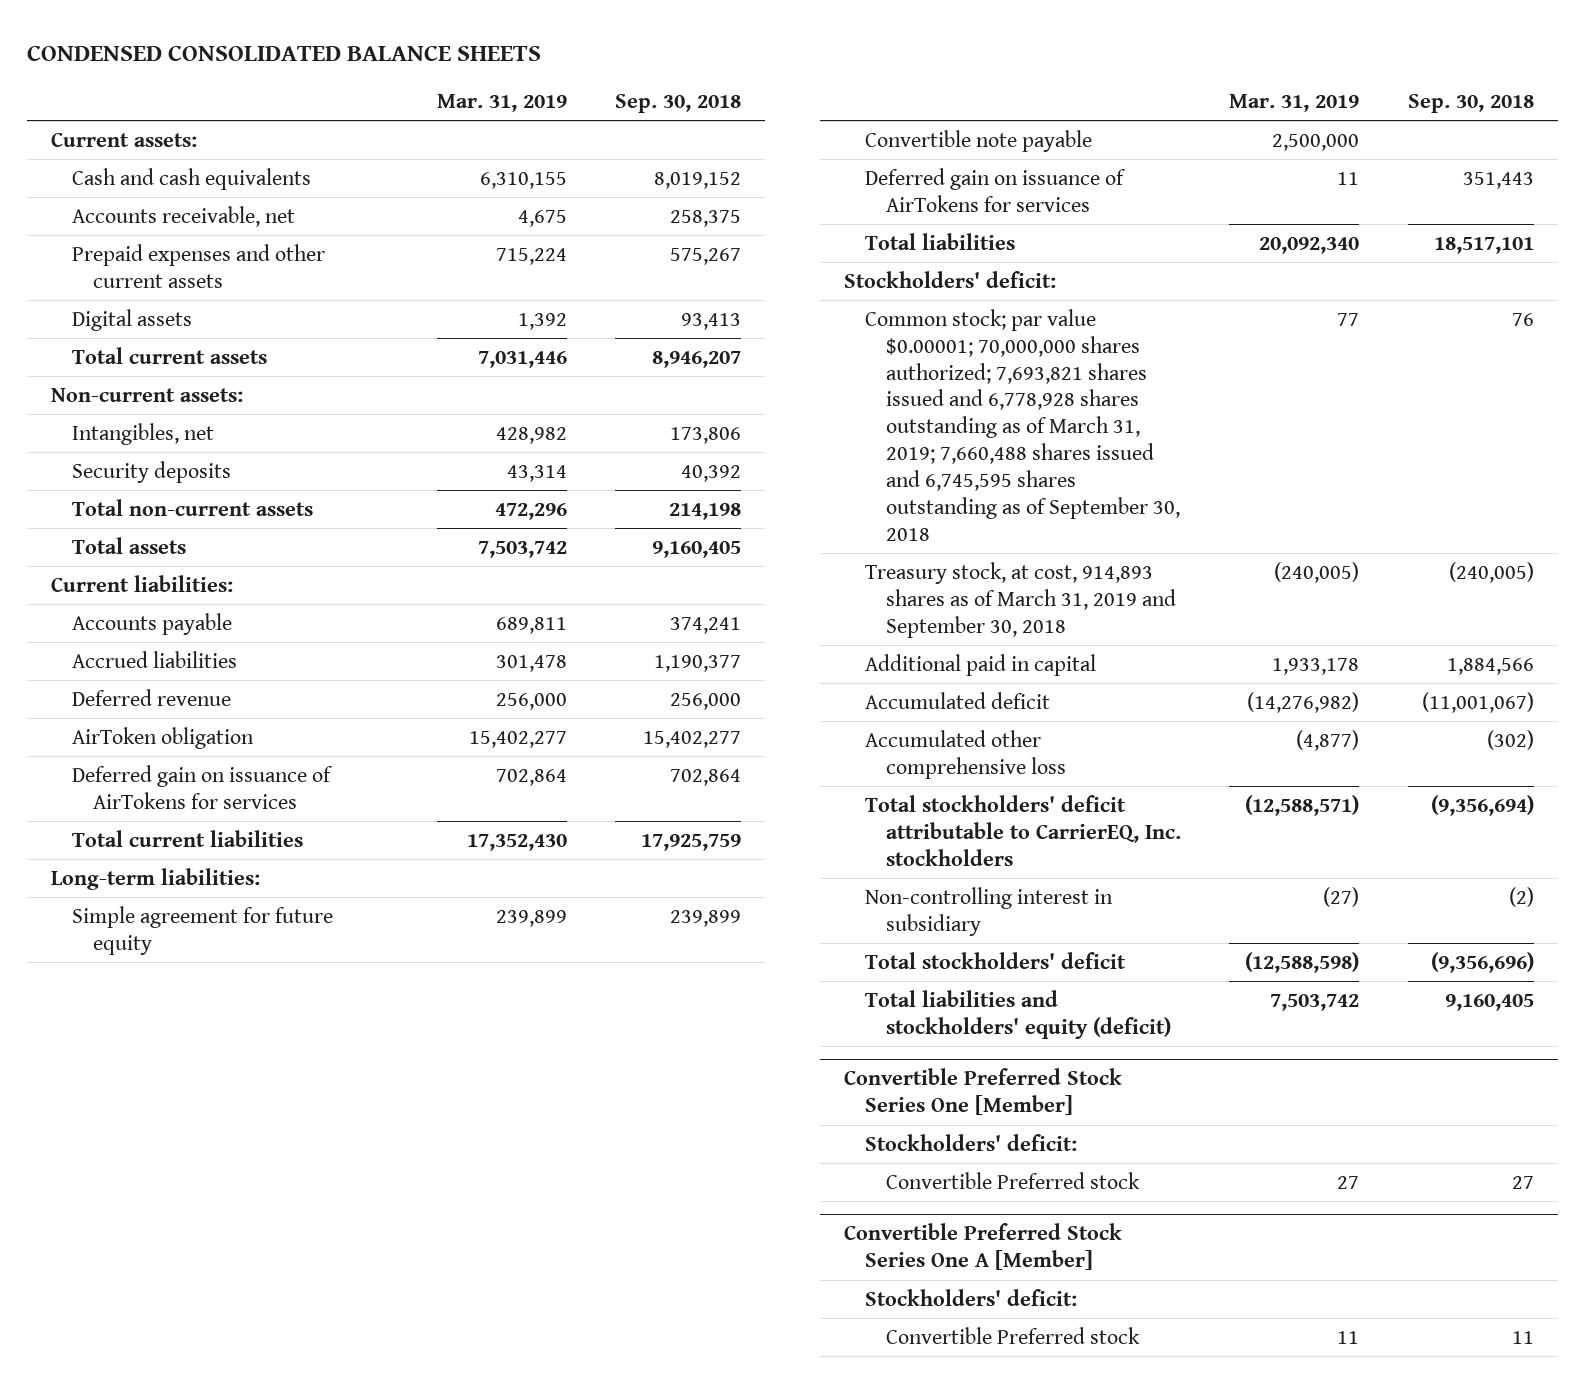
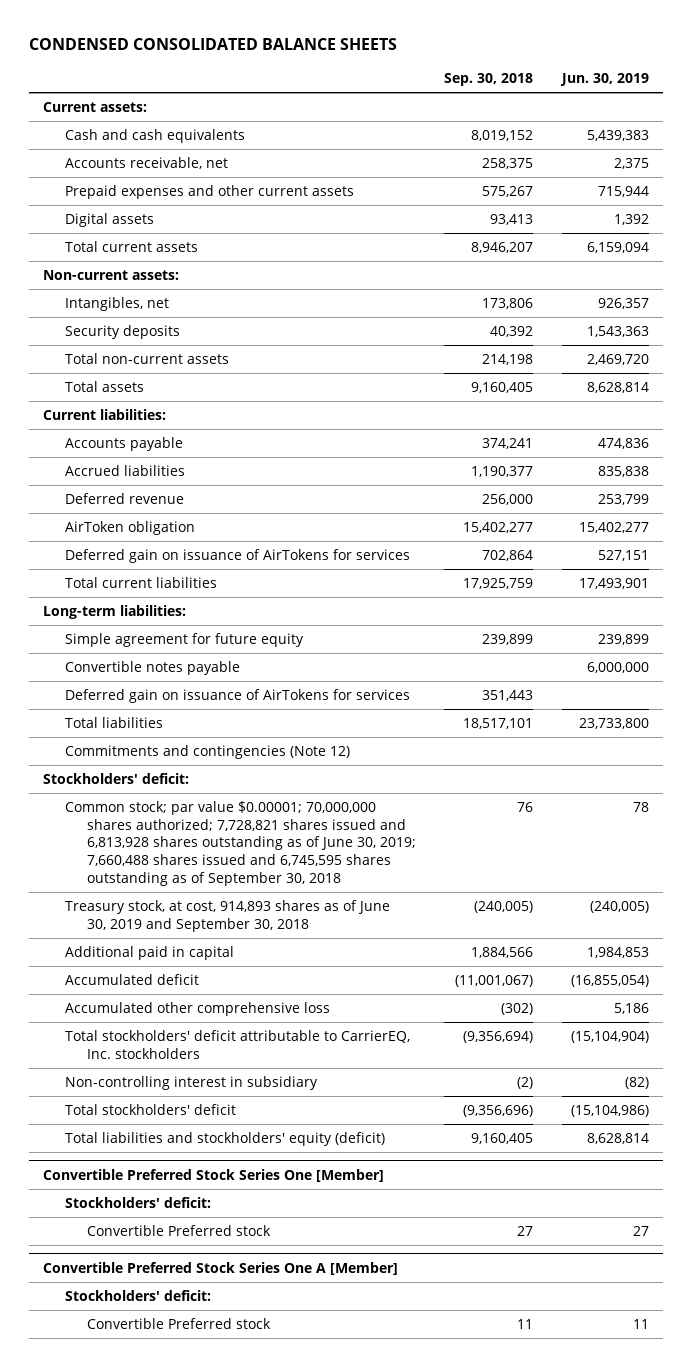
- | Mar. 31, 2019 | Sep. 30, 2018
+ | Sep. 30, 2018 | Jun. 30, 2019
- Convertible note payable | 2,500,000 |
+ Convertible notes payable | | 6,000,000
+ Commitments and contingencies (Note 12)
- Common stock; par value $0.00001; 70,000,000 shares authorized; 7,693,821 shares issued and 6,778,928 shares outstanding as of March 31, 2019; 7,660,488 shares issued and 6,745,595 shares outstanding as of September 30, 2018 | 77 | 76
- Treasury stock, at cost, 914,893 shares as of March 31, 2019 and September 30, 2018 | (240,005) | (240,005)
+ Common stock; par value $0.00001; 70,000,000 shares authorized; 7,728,821 shares issued and 6,813,928 shares outstanding as of June 30, 2019; 7,660,488 shares issued and 6,745,595 shares outstanding as of September 30, 2018 | 76 | 78
+ Treasury stock, at cost, 914,893 shares as of June 30, 2019 and September 30, 2018 | (240,005) | (240,005)

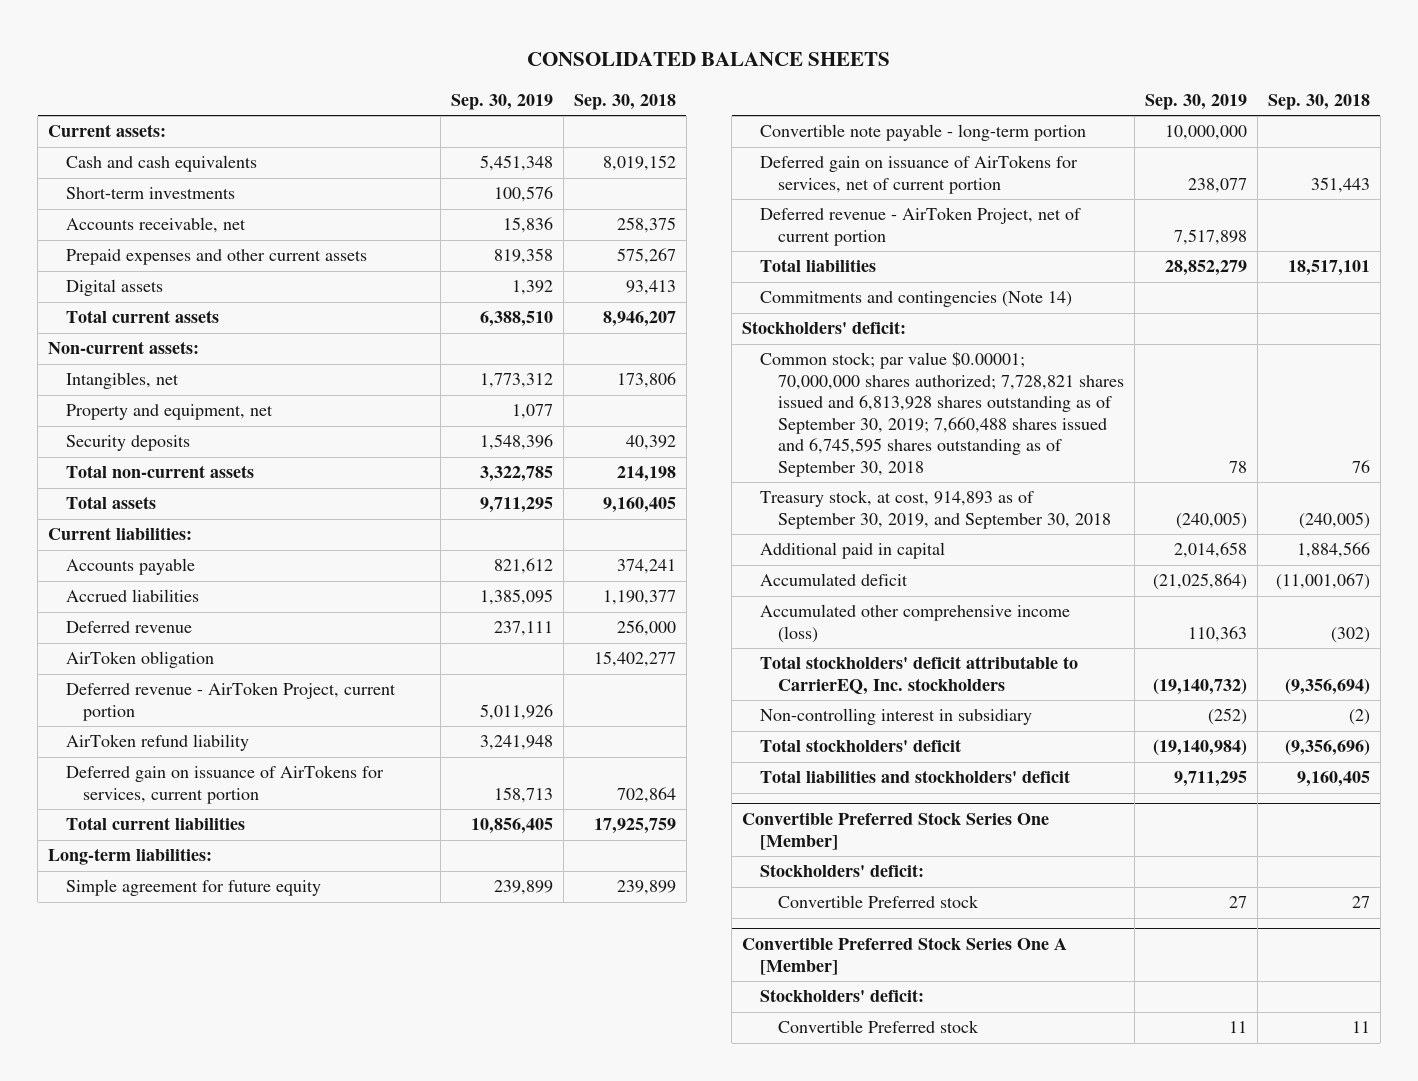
- CONDENSED CONSOLIDATED BALANCE SHEETS
+ CONSOLIDATED BALANCE SHEETS
- | Sep. 30, 2018 | Jun. 30, 2019
+ | Sep. 30, 2019 | Sep. 30, 2018
+ Short-term investments | 100,576 |
+ Property and equipment, net | 1,077 |
- Deferred gain on issuance of AirTokens for services | 702,864 | 527,151
+ Deferred revenue - AirToken Project, current portion | 5,011,926 |
+ AirToken refund liability | 3,241,948 |
+ Deferred gain on issuance of AirTokens for services, current portion | 158,713 | 702,864
- Convertible notes payable | | 6,000,000
- Deferred gain on issuance of AirTokens for services | 351,443 |
+ Convertible note payable - long-term portion | 10,000,000 |
+ Deferred gain on issuance of AirTokens for services, net of current portion | 238,077 | 351,443
+ Deferred revenue - AirToken Project, net of current portion | 7,517,898 |
- Commitments and contingencies (Note 12)
+ Commitments and contingencies (Note 14)
- Common stock; par value $0.00001; 70,000,000 shares authorized; 7,728,821 shares issued and 6,813,928 shares outstanding as of June 30, 2019; 7,660,488 shares issued and 6,745,595 shares outstanding as of September 30, 2018 | 76 | 78
- Treasury stock, at cost, 914,893 shares as of June 30, 2019 and September 30, 2018 | (240,005) | (240,005)
+ Common stock; par value $0.00001; 70,000,000 shares authorized; 7,728,821 shares issued and 6,813,928 shares outstanding as of September 30, 2019; 7,660,488 shares issued and 6,745,595 shares outstanding as of September 30, 2018 | 78 | 76
+ Treasury stock, at cost, 914,893 as of September 30, 2019, and September 30, 2018 | (240,005) | (240,005)
- Accumulated other comprehensive loss | (302) | 5,186
+ Accumulated other comprehensive income (loss) | 110,363 | (302)
- Total liabilities and stockholders' equity (deficit) | 9,160,405 | 8,628,814
+ Total liabilities and stockholders' deficit | 9,711,295 | 9,160,405

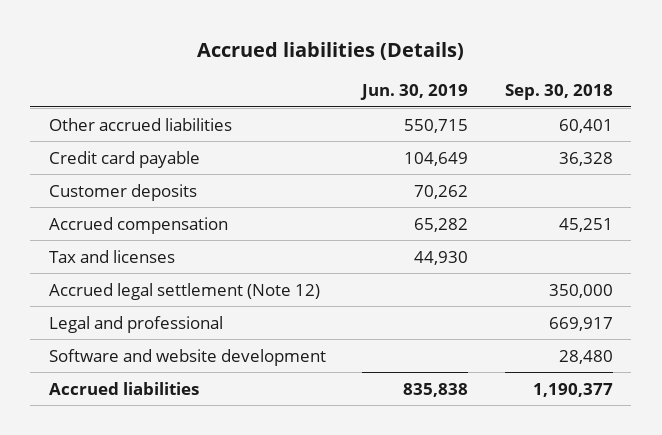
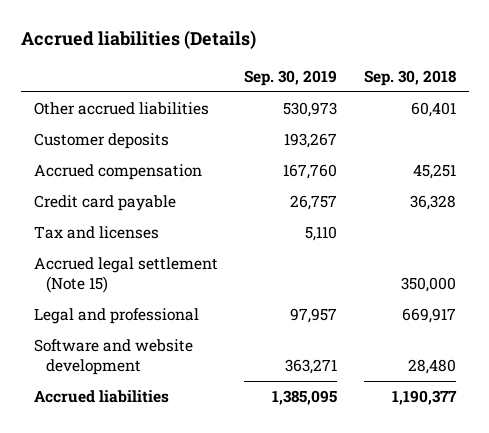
- | Jun. 30, 2019 | Sep. 30, 2018
+ | Sep. 30, 2019 | Sep. 30, 2018
moved down: Credit card payable | 26,757 | 36,328
- Accrued legal settlement (Note 12) | | 350,000
+ Accrued legal settlement (Note 15) | | 350,000

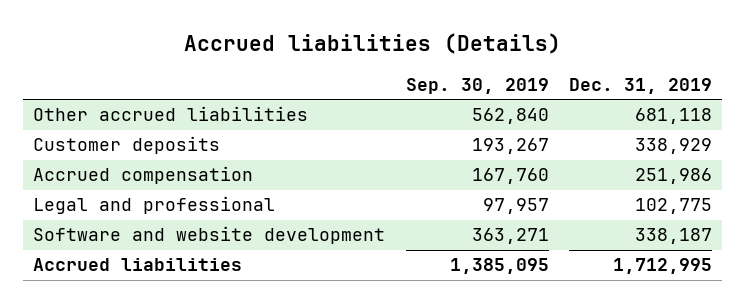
- | Sep. 30, 2019 | Sep. 30, 2018
+ | Sep. 30, 2019 | Dec. 31, 2019
- Other accrued liabilities | 530,973 | 60,401
+ Other accrued liabilities | 562,840 | 681,118
- Credit card payable | 26,757 | 36,328
- Tax and licenses | 5,110 |
- Accrued legal settlement (Note 15) | | 350,000

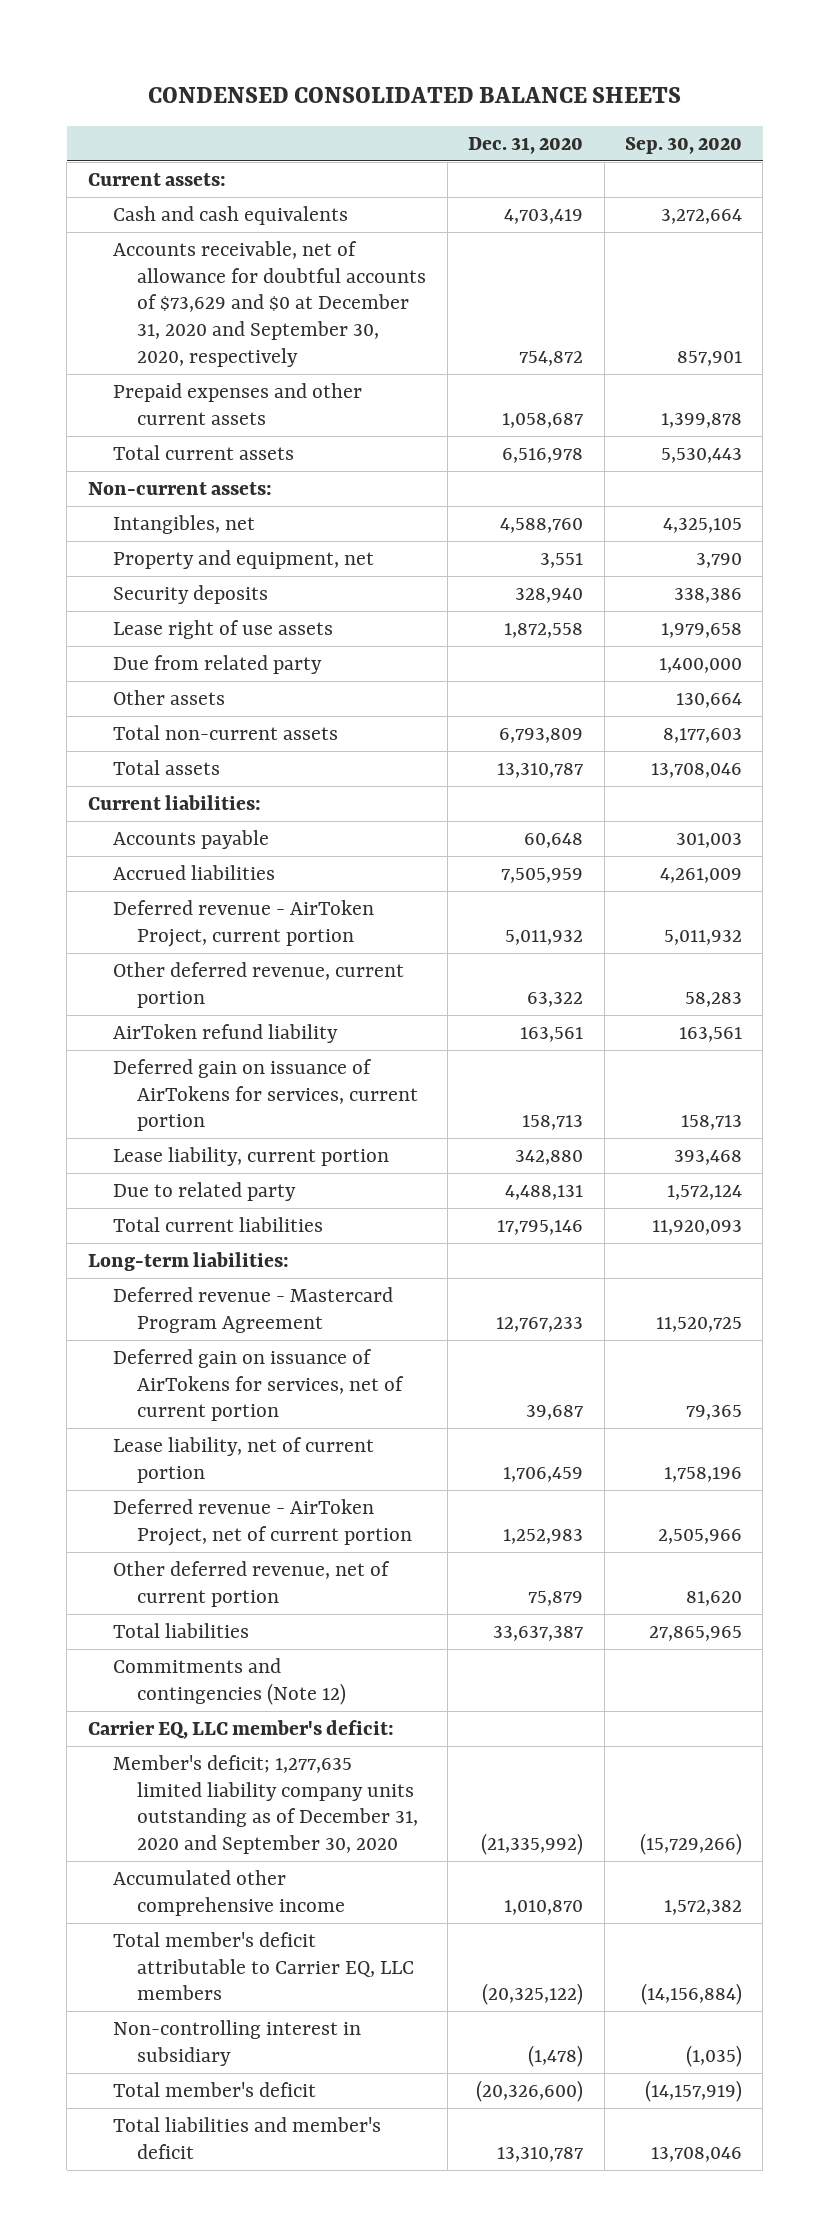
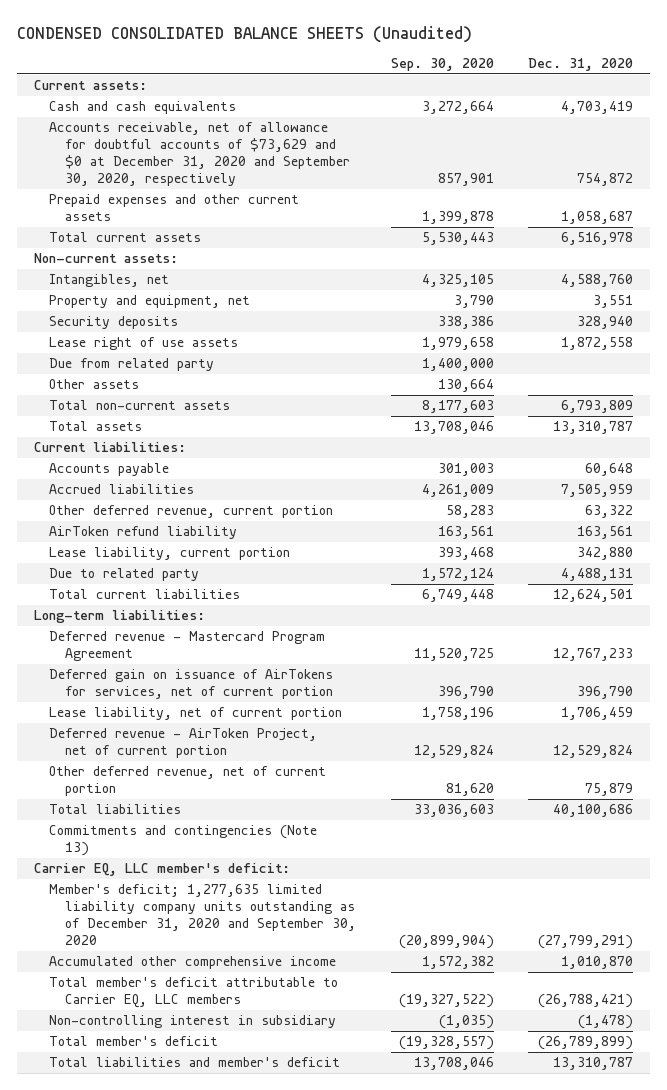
- CONDENSED CONSOLIDATED BALANCE SHEETS
+ CONDENSED CONSOLIDATED BALANCE SHEETS (Unaudited)
- | Dec. 31, 2020 | Sep. 30, 2020
+ | Sep. 30, 2020 | Dec. 31, 2020
- Deferred revenue - AirToken Project, current portion | 5,011,932 | 5,011,932
- Deferred gain on issuance of AirTokens for services, current portion | 158,713 | 158,713
- Total current liabilities | 17,795,146 | 11,920,093
+ Total current liabilities | 6,749,448 | 12,624,501
- Deferred gain on issuance of AirTokens for services, net of current portion | 39,687 | 79,365
+ Deferred gain on issuance of AirTokens for services, net of current portion | 396,790 | 396,790
- Deferred revenue - AirToken Project, net of current portion | 1,252,983 | 2,505,966
+ Deferred revenue - AirToken Project, net of current portion | 12,529,824 | 12,529,824
- Total liabilities | 33,637,387 | 27,865,965
- Commitments and contingencies (Note 12)
+ Total liabilities | 33,036,603 | 40,100,686
+ Commitments and contingencies (Note 13)
- Member's deficit; 1,277,635 limited liability company units outstanding as of December 31, 2020 and September 30, 2020 | (21,335,992) | (15,729,266)
+ Member's deficit; 1,277,635 limited liability company units outstanding as of December 31, 2020 and September 30, 2020 | (20,899,904) | (27,799,291)
- Total member's deficit attributable to Carrier EQ, LLC members | (20,325,122) | (14,156,884)
+ Total member's deficit attributable to Carrier EQ, LLC members | (19,327,522) | (26,788,421)
- Total member's deficit | (20,326,600) | (14,157,919)
+ Total member's deficit | (19,328,557) | (26,789,899)

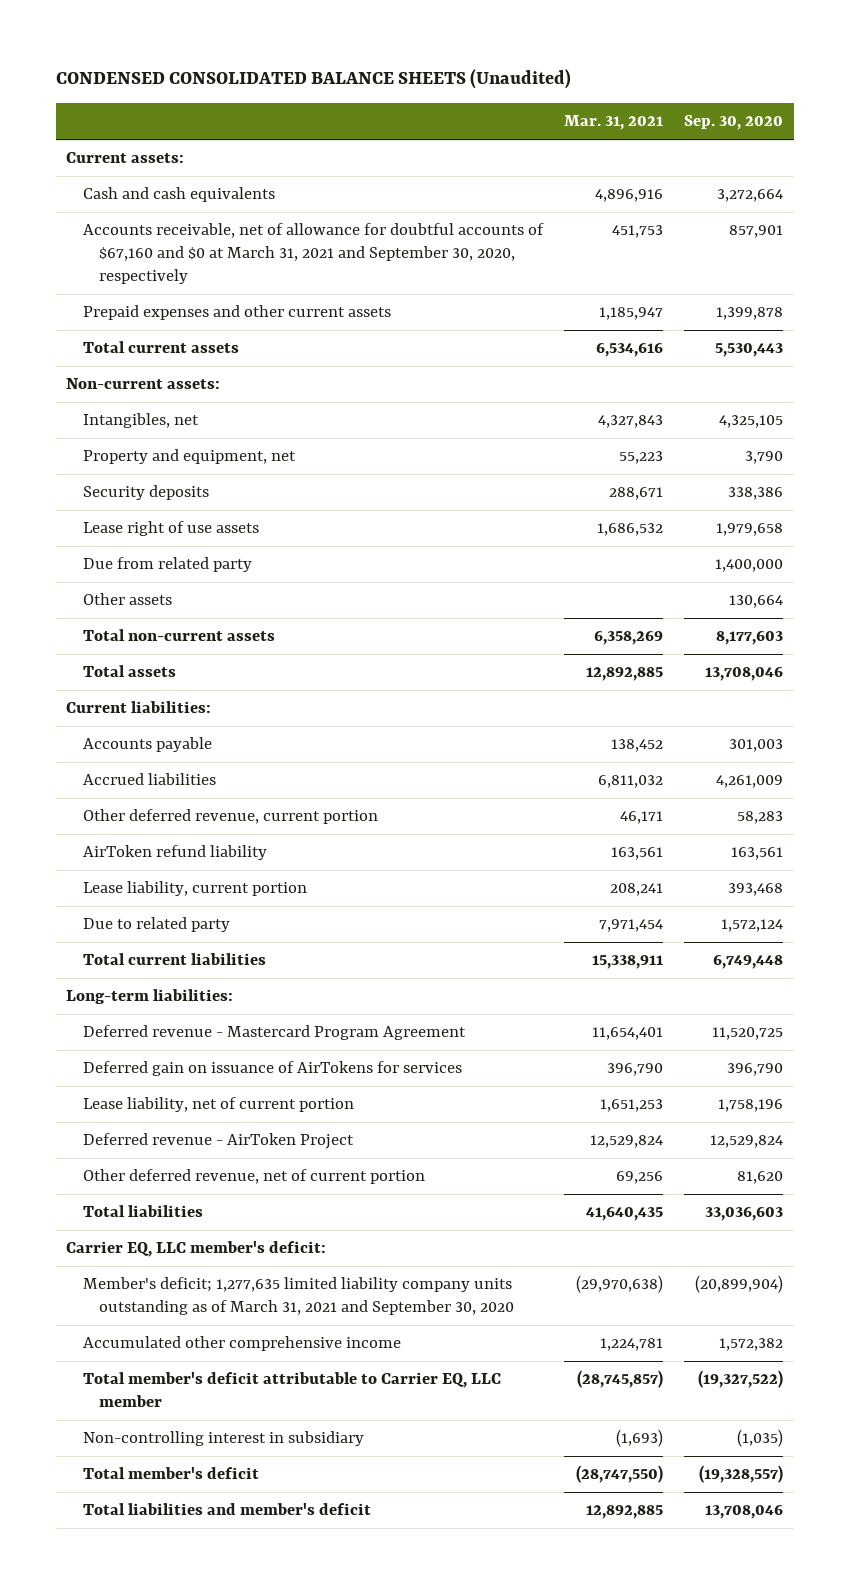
- | Sep. 30, 2020 | Dec. 31, 2020
+ | Mar. 31, 2021 | Sep. 30, 2020
- Accounts receivable, net of allowance for doubtful accounts of $73,629 and $0 at December 31, 2020 and September 30, 2020, respectively | 857,901 | 754,872
+ Accounts receivable, net of allowance for doubtful accounts of $67,160 and $0 at March 31, 2021 and September 30, 2020, respectively | 451,753 | 857,901
- Deferred gain on issuance of AirTokens for services, net of current portion | 396,790 | 396,790
+ Deferred gain on issuance of AirTokens for services | 396,790 | 396,790
- Deferred revenue - AirToken Project, net of current portion | 12,529,824 | 12,529,824
+ Deferred revenue - AirToken Project | 12,529,824 | 12,529,824
- Commitments and contingencies (Note 13)
- Member's deficit; 1,277,635 limited liability company units outstanding as of December 31, 2020 and September 30, 2020 | (20,899,904) | (27,799,291)
+ Member's deficit; 1,277,635 limited liability company units outstanding as of March 31, 2021 and September 30, 2020 | (29,970,638) | (20,899,904)
- Total member's deficit attributable to Carrier EQ, LLC members | (19,327,522) | (26,788,421)
+ Total member's deficit attributable to Carrier EQ, LLC member | (28,745,857) | (19,327,522)

